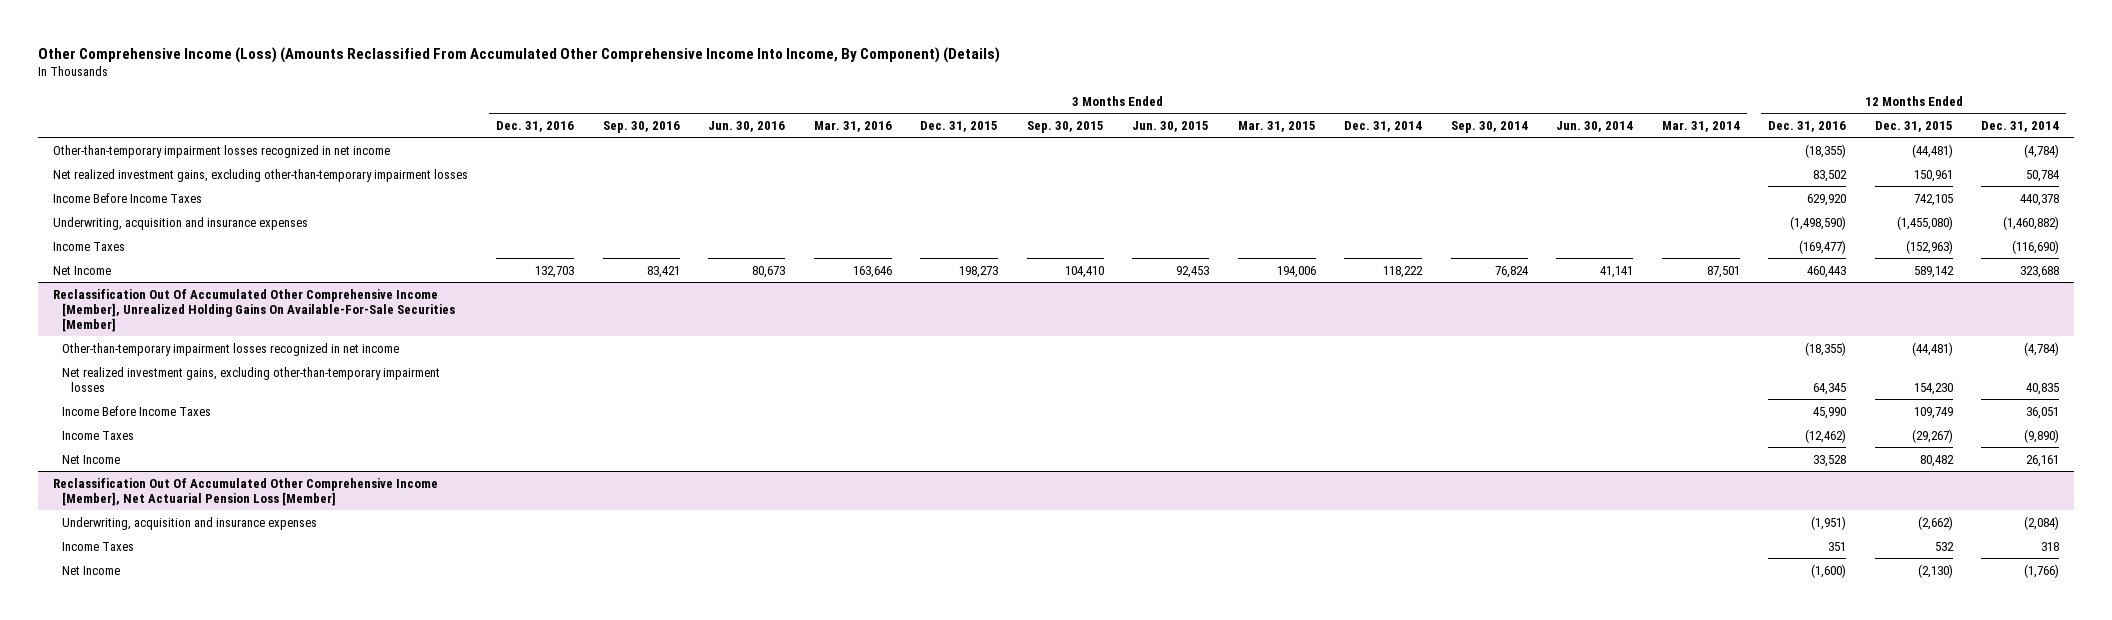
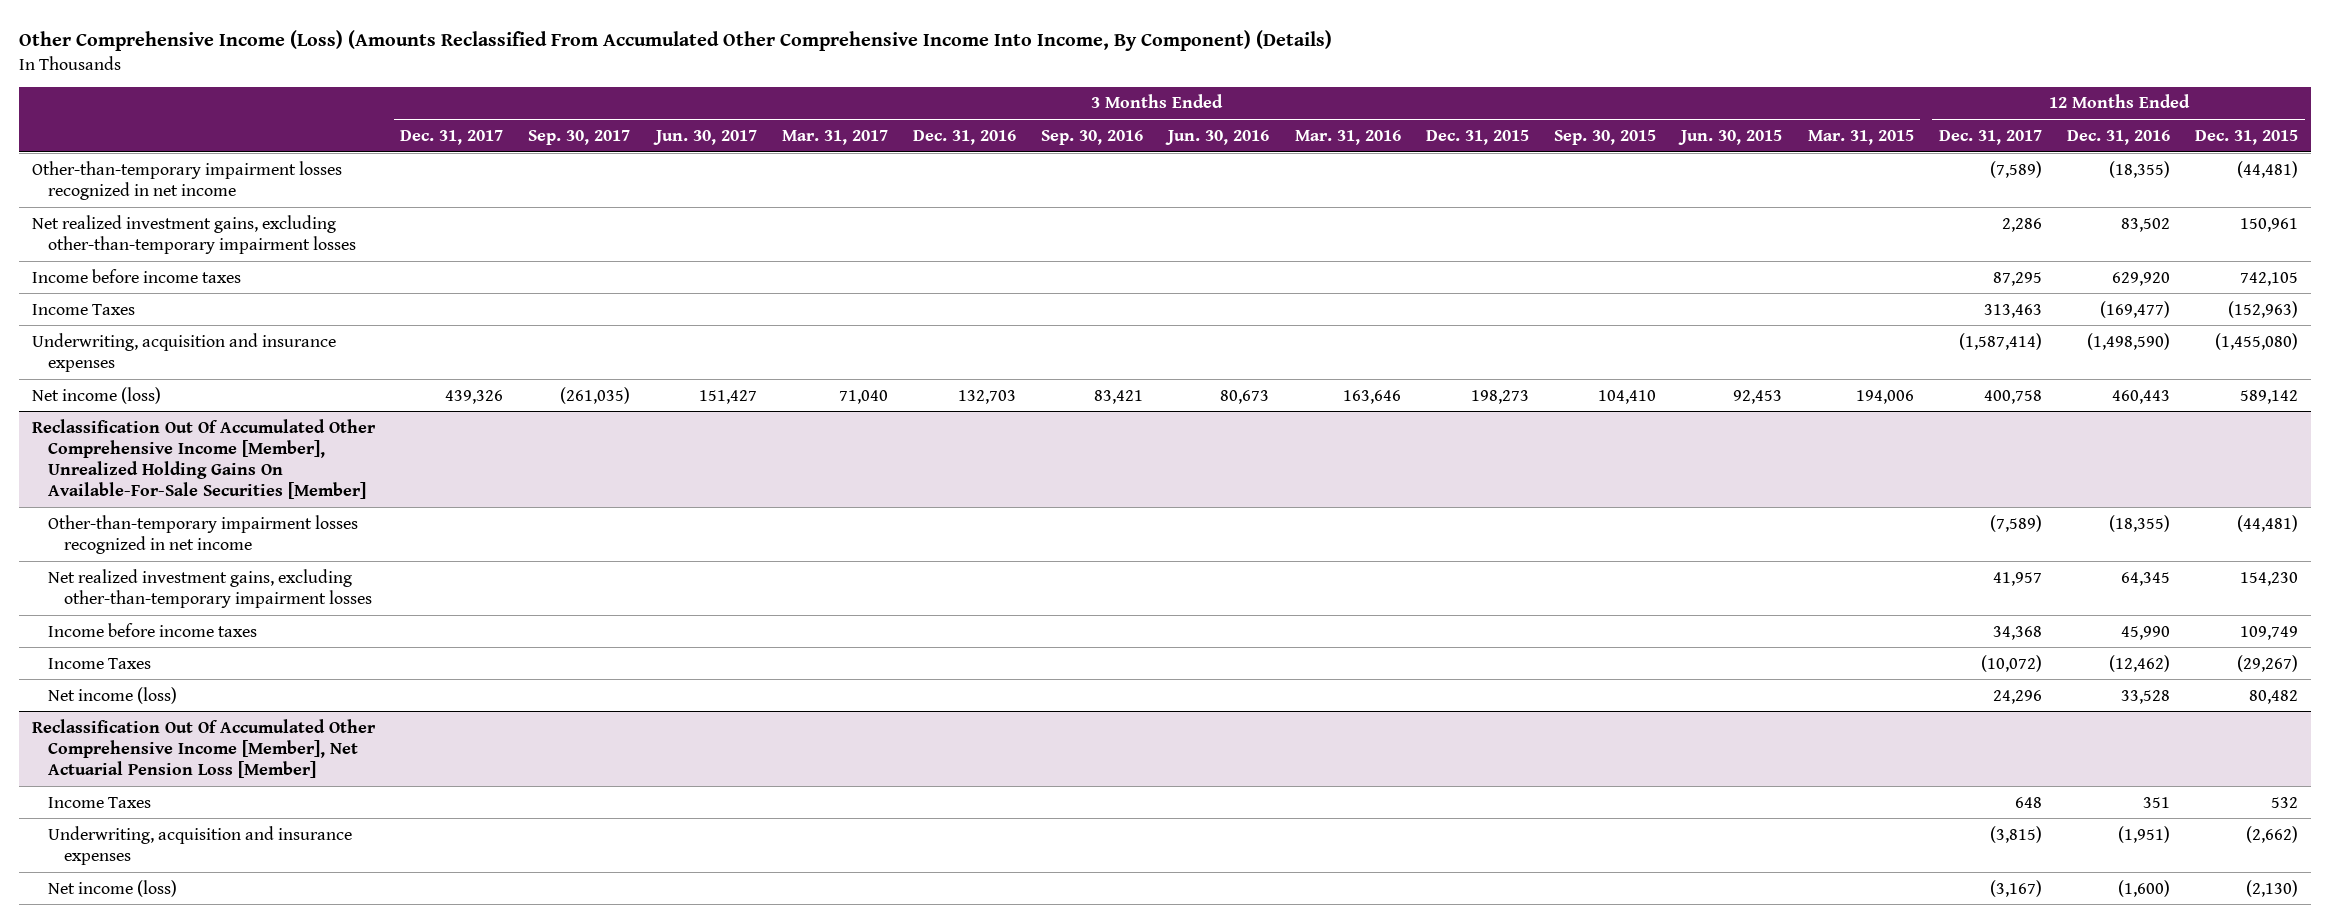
- | 3 Months Ended Dec. 31, 2016 | 3 Months Ended Sep. 30, 2016 | 3 Months Ended Jun. 30, 2016 | 3 Months Ended Mar. 31, 2016 | 3 Months Ended Dec. 31, 2015 | 3 Months Ended Sep. 30, 2015 | 3 Months Ended Jun. 30, 2015 | 3 Months Ended Mar. 31, 2015 | 3 Months Ended Dec. 31, 2014 | 3 Months Ended Sep. 30, 2014 | 3 Months Ended Jun. 30, 2014 | 3 Months Ended Mar. 31, 2014 | 12 Months Ended Dec. 31, 2016 | 12 Months Ended Dec. 31, 2015 | 12 Months Ended Dec. 31, 2014
+ | 3 Months Ended Dec. 31, 2017 | 3 Months Ended Sep. 30, 2017 | 3 Months Ended Jun. 30, 2017 | 3 Months Ended Mar. 31, 2017 | 3 Months Ended Dec. 31, 2016 | 3 Months Ended Sep. 30, 2016 | 3 Months Ended Jun. 30, 2016 | 3 Months Ended Mar. 31, 2016 | 3 Months Ended Dec. 31, 2015 | 3 Months Ended Sep. 30, 2015 | 3 Months Ended Jun. 30, 2015 | 3 Months Ended Mar. 31, 2015 | 12 Months Ended Dec. 31, 2017 | 12 Months Ended Dec. 31, 2016 | 12 Months Ended Dec. 31, 2015
- Income Before Income Taxes | | | | | | | | | | | | | 629,920 | 742,105 | 440,378
+ Income before income taxes | | | | | | | | | | | | | 87,295 | 629,920 | 742,105
- Net Income | 132,703 | 83,421 | 80,673 | 163,646 | 198,273 | 104,410 | 92,453 | 194,006 | 118,222 | 76,824 | 41,141 | 87,501 | 460,443 | 589,142 | 323,688
moved down: Underwriting, acquisition and insurance expenses | | | | | | | | | | | | | (1,587,414) | (1,498,590) | (1,455,080)
+ Net income (loss) | 439,326 | (261,035) | 151,427 | 71,040 | 132,703 | 83,421 | 80,673 | 163,646 | 198,273 | 104,410 | 92,453 | 194,006 | 400,758 | 460,443 | 589,142
@ Reclassification Out Of Accumulated Other Comprehensive Income [Member], Unrealized Holding Gains On Available-For-Sale Securities [Member]
- Income Before Income Taxes | | | | | | | | | | | | | 45,990 | 109,749 | 36,051
+ Income before income taxes | | | | | | | | | | | | | 34,368 | 45,990 | 109,749
- Net Income | | | | | | | | | | | | | 33,528 | 80,482 | 26,161
+ Net income (loss) | | | | | | | | | | | | | 24,296 | 33,528 | 80,482
@ Reclassification Out Of Accumulated Other Comprehensive Income [Member], Net Actuarial Pension Loss [Member]
- Net Income | | | | | | | | | | | | | (1,600) | (2,130) | (1,766)
moved down: Underwriting, acquisition and insurance expenses | | | | | | | | | | | | | (3,815) | (1,951) | (2,662)
+ Net income (loss) | | | | | | | | | | | | | (3,167) | (1,600) | (2,130)

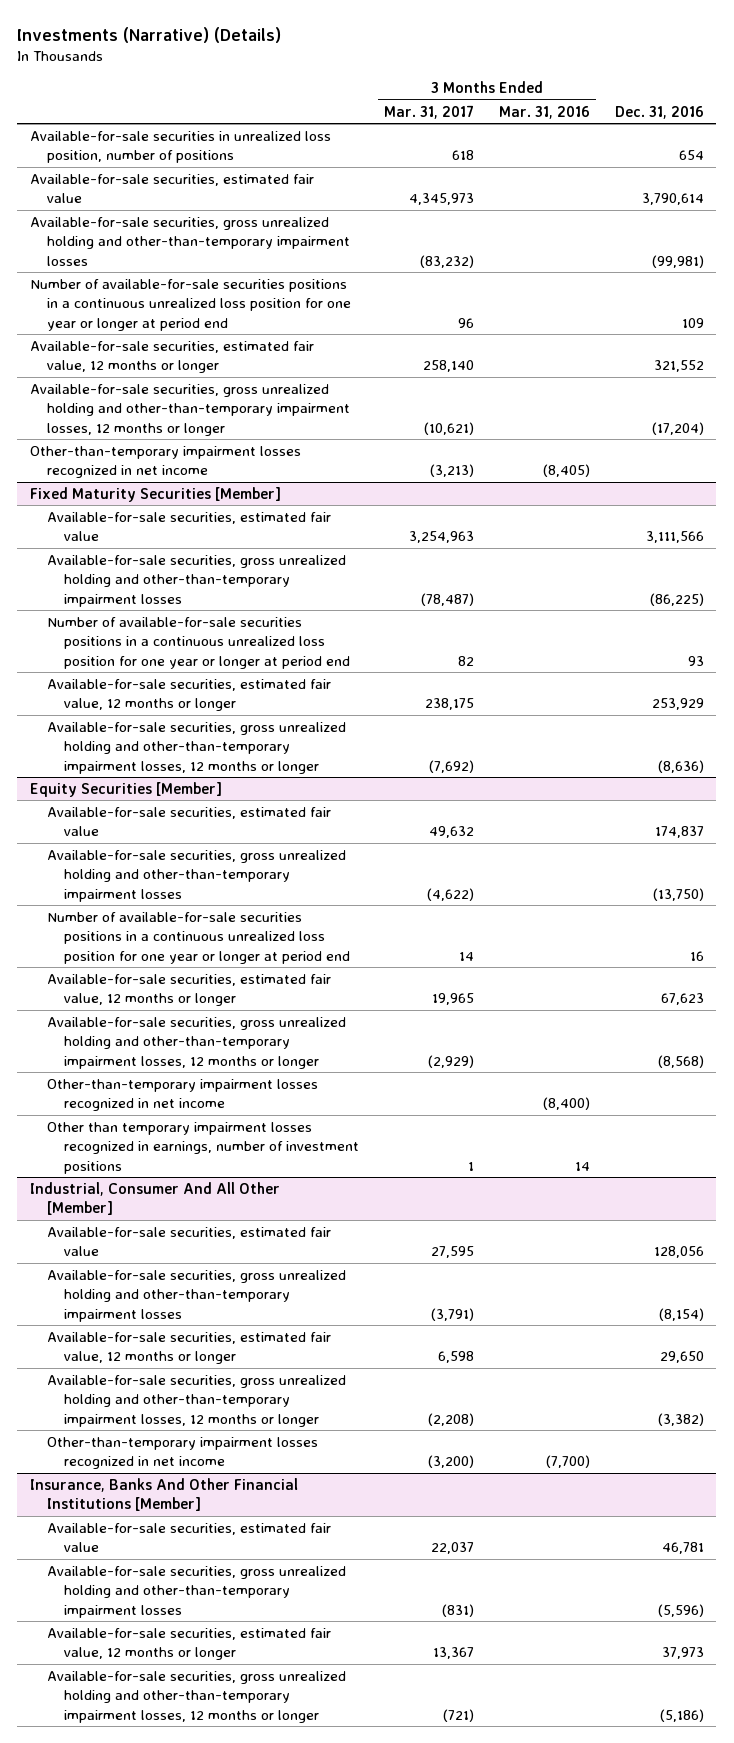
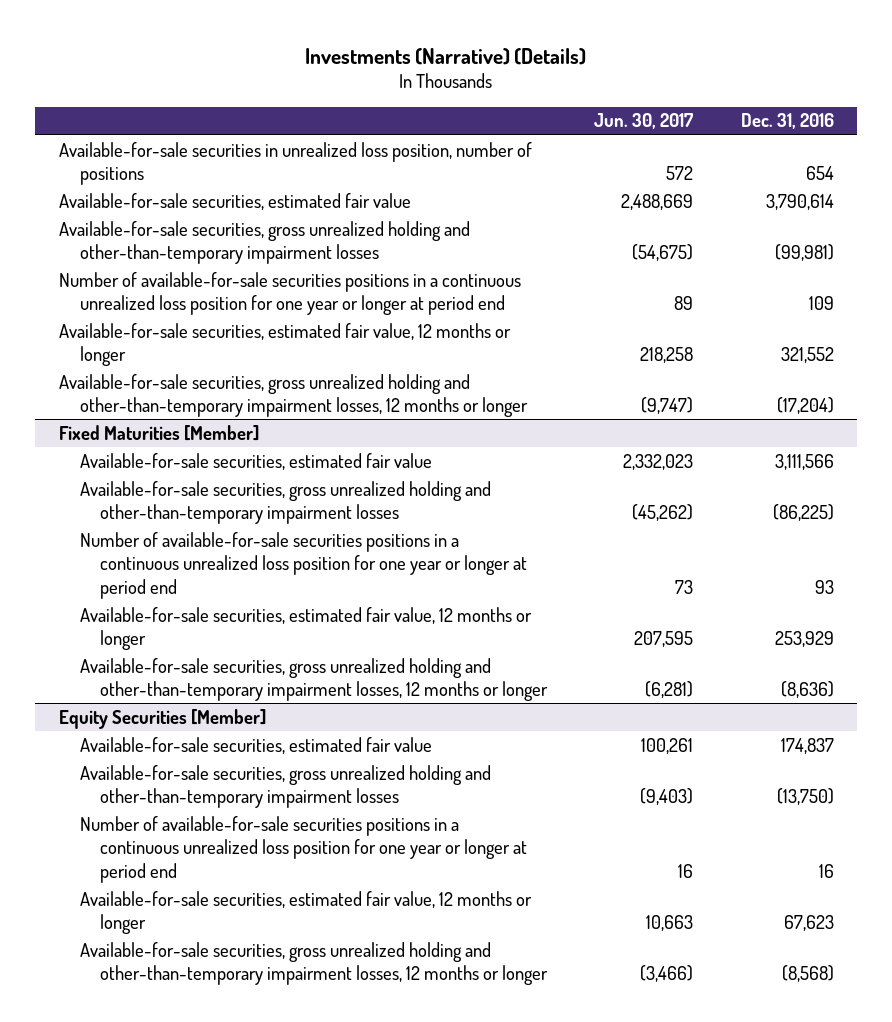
- | 3 Months Ended Mar. 31, 2017 | 3 Months Ended Mar. 31, 2016 | Dec. 31, 2016
+ | Jun. 30, 2017 | Dec. 31, 2016
- Other-than-temporary impairment losses recognized in net income | (3,213) | (8,405) |
- Fixed Maturity Securities [Member]
+ Fixed Maturities [Member]
@ Equity Securities [Member]
- Other-than-temporary impairment losses recognized in net income | | (8,400) |
- Other than temporary impairment losses recognized in earnings, number of investment positions | 1 | 14 |
- Industrial, Consumer And All Other [Member]
- Available-for-sale securities, estimated fair value | 27,595 | | 128,056
- Available-for-sale securities, gross unrealized holding and other-than-temporary impairment losses | (3,791) | | (8,154)
- Available-for-sale securities, estimated fair value, 12 months or longer | 6,598 | | 29,650
- Available-for-sale securities, gross unrealized holding and other-than-temporary impairment losses, 12 months or longer | (2,208) | | (3,382)
- Other-than-temporary impairment losses recognized in net income | (3,200) | (7,700) |
- Insurance, Banks And Other Financial Institutions [Member]
- Available-for-sale securities, estimated fair value | 22,037 | | 46,781
- Available-for-sale securities, gross unrealized holding and other-than-temporary impairment losses | (831) | | (5,596)
- Available-for-sale securities, estimated fair value, 12 months or longer | 13,367 | | 37,973
- Available-for-sale securities, gross unrealized holding and other-than-temporary impairment losses, 12 months or longer | (721) | | (5,186)

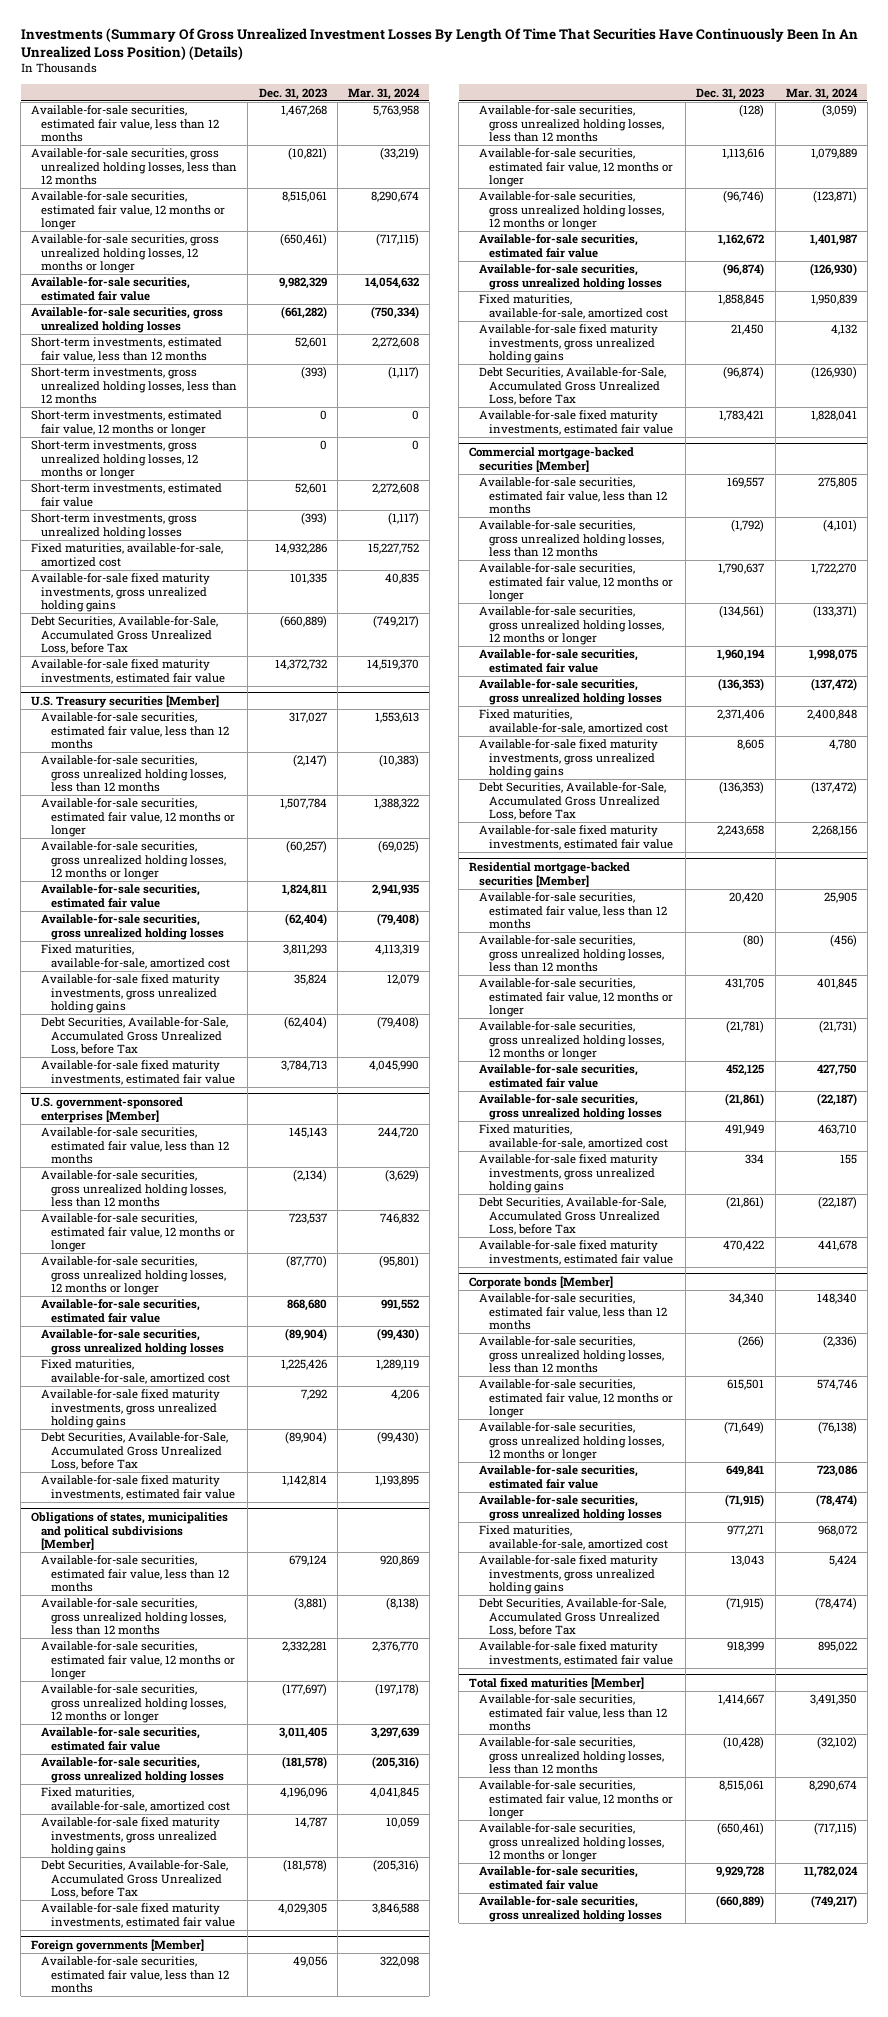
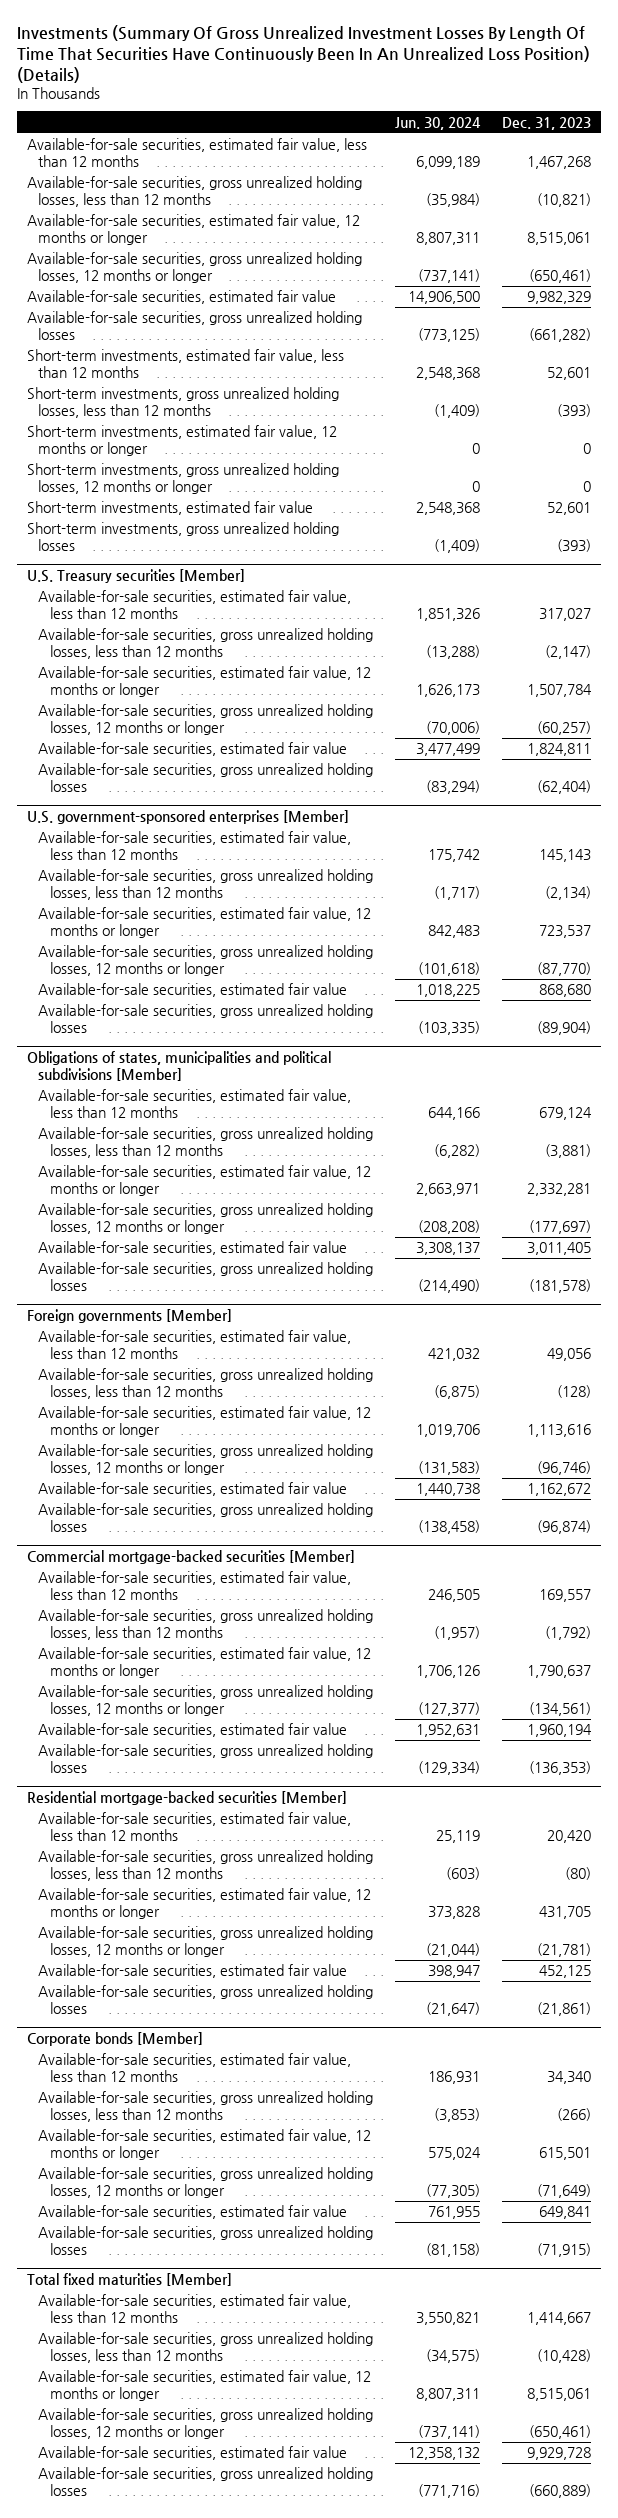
- | Dec. 31, 2023 | Mar. 31, 2024
+ | Jun. 30, 2024 | Dec. 31, 2023
- Fixed maturities, available-for-sale, amortized cost | 14,932,286 | 15,227,752
- Available-for-sale fixed maturity investments, gross unrealized holding gains | 101,335 | 40,835
- Debt Securities, Available-for-Sale, Accumulated Gross Unrealized Loss, before Tax | (660,889) | (749,217)
- Available-for-sale fixed maturity investments, estimated fair value | 14,372,732 | 14,519,370
@ U.S. Treasury securities [Member]
- Fixed maturities, available-for-sale, amortized cost | 3,811,293 | 4,113,319
- Available-for-sale fixed maturity investments, gross unrealized holding gains | 35,824 | 12,079
- Debt Securities, Available-for-Sale, Accumulated Gross Unrealized Loss, before Tax | (62,404) | (79,408)
- Available-for-sale fixed maturity investments, estimated fair value | 3,784,713 | 4,045,990
@ U.S. government-sponsored enterprises [Member]
- Fixed maturities, available-for-sale, amortized cost | 1,225,426 | 1,289,119
- Available-for-sale fixed maturity investments, gross unrealized holding gains | 7,292 | 4,206
- Debt Securities, Available-for-Sale, Accumulated Gross Unrealized Loss, before Tax | (89,904) | (99,430)
- Available-for-sale fixed maturity investments, estimated fair value | 1,142,814 | 1,193,895
@ Obligations of states, municipalities and political subdivisions [Member]
- Fixed maturities, available-for-sale, amortized cost | 4,196,096 | 4,041,845
- Available-for-sale fixed maturity investments, gross unrealized holding gains | 14,787 | 10,059
- Debt Securities, Available-for-Sale, Accumulated Gross Unrealized Loss, before Tax | (181,578) | (205,316)
- Available-for-sale fixed maturity investments, estimated fair value | 4,029,305 | 3,846,588
@ Foreign governments [Member]
- Fixed maturities, available-for-sale, amortized cost | 1,858,845 | 1,950,839
- Available-for-sale fixed maturity investments, gross unrealized holding gains | 21,450 | 4,132
- Debt Securities, Available-for-Sale, Accumulated Gross Unrealized Loss, before Tax | (96,874) | (126,930)
- Available-for-sale fixed maturity investments, estimated fair value | 1,783,421 | 1,828,041
@ Commercial mortgage-backed securities [Member]
- Fixed maturities, available-for-sale, amortized cost | 2,371,406 | 2,400,848
- Available-for-sale fixed maturity investments, gross unrealized holding gains | 8,605 | 4,780
- Debt Securities, Available-for-Sale, Accumulated Gross Unrealized Loss, before Tax | (136,353) | (137,472)
- Available-for-sale fixed maturity investments, estimated fair value | 2,243,658 | 2,268,156
@ Residential mortgage-backed securities [Member]
- Fixed maturities, available-for-sale, amortized cost | 491,949 | 463,710
- Available-for-sale fixed maturity investments, gross unrealized holding gains | 334 | 155
- Debt Securities, Available-for-Sale, Accumulated Gross Unrealized Loss, before Tax | (21,861) | (22,187)
- Available-for-sale fixed maturity investments, estimated fair value | 470,422 | 441,678
@ Corporate bonds [Member]
- Fixed maturities, available-for-sale, amortized cost | 977,271 | 968,072
- Available-for-sale fixed maturity investments, gross unrealized holding gains | 13,043 | 5,424
- Debt Securities, Available-for-Sale, Accumulated Gross Unrealized Loss, before Tax | (71,915) | (78,474)
- Available-for-sale fixed maturity investments, estimated fair value | 918,399 | 895,022

